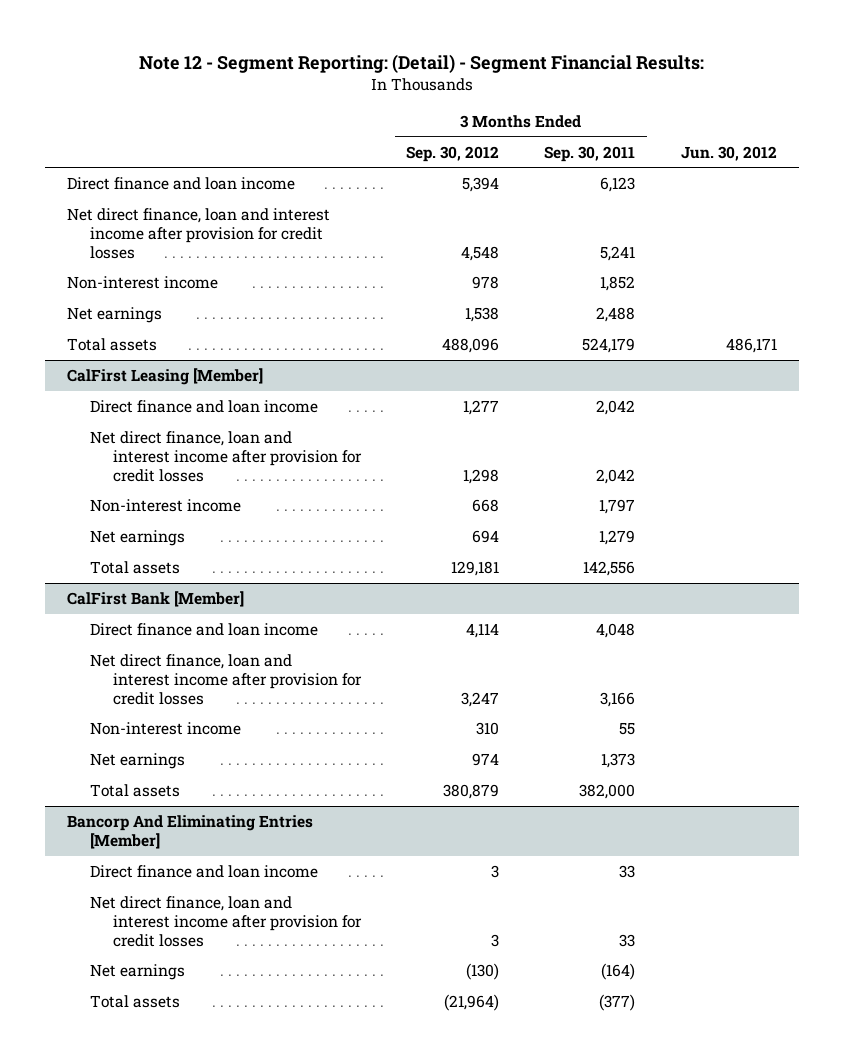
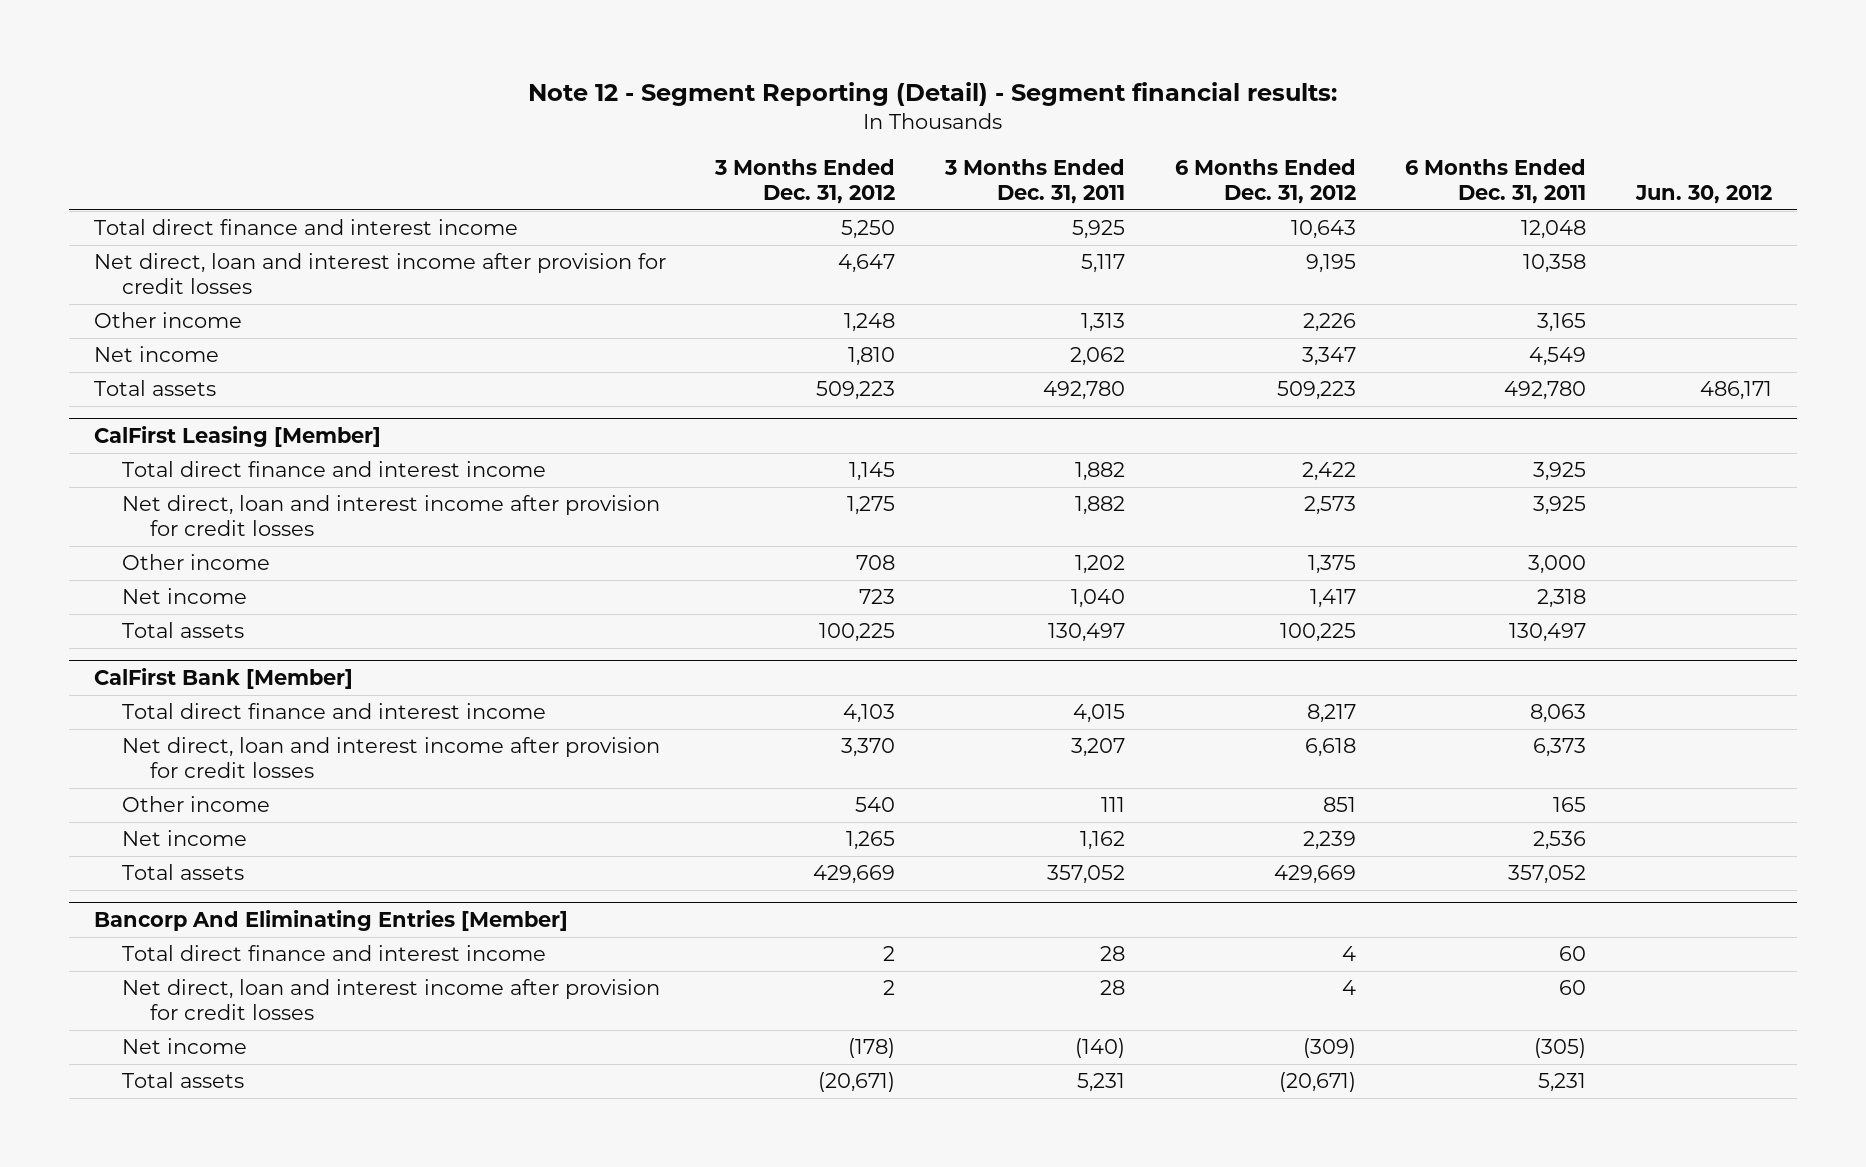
- Note 12 - Segment Reporting: (Detail) - Segment Financial Results:
+ Note 12 - Segment Reporting (Detail) - Segment financial results:
- | 3 Months Ended Sep. 30, 2012 | 3 Months Ended Sep. 30, 2011 | Jun. 30, 2012
+ | 3 Months Ended Dec. 31, 2012 | 3 Months Ended Dec. 31, 2011 | 6 Months Ended Dec. 31, 2012 | 6 Months Ended Dec. 31, 2011 | Jun. 30, 2012
- Direct finance and loan income | 5,394 | 6,123 |
- Net direct finance, loan and interest income after provision for credit losses | 4,548 | 5,241 |
- Non-interest income | 978 | 1,852 |
- Net earnings | 1,538 | 2,488 |
+ Total direct finance and interest income | 5,250 | 5,925 | 10,643 | 12,048 |
+ Net direct, loan and interest income after provision for credit losses | 4,647 | 5,117 | 9,195 | 10,358 |
+ Other income | 1,248 | 1,313 | 2,226 | 3,165 |
+ Net income | 1,810 | 2,062 | 3,347 | 4,549 |
@ CalFirst Leasing [Member]
- Direct finance and loan income | 1,277 | 2,042 |
- Net direct finance, loan and interest income after provision for credit losses | 1,298 | 2,042 |
- Non-interest income | 668 | 1,797 |
- Net earnings | 694 | 1,279 |
+ Total direct finance and interest income | 1,145 | 1,882 | 2,422 | 3,925 |
+ Net direct, loan and interest income after provision for credit losses | 1,275 | 1,882 | 2,573 | 3,925 |
+ Other income | 708 | 1,202 | 1,375 | 3,000 |
+ Net income | 723 | 1,040 | 1,417 | 2,318 |
@ CalFirst Bank [Member]
- Direct finance and loan income | 4,114 | 4,048 |
- Net direct finance, loan and interest income after provision for credit losses | 3,247 | 3,166 |
- Non-interest income | 310 | 55 |
- Net earnings | 974 | 1,373 |
+ Total direct finance and interest income | 4,103 | 4,015 | 8,217 | 8,063 |
+ Net direct, loan and interest income after provision for credit losses | 3,370 | 3,207 | 6,618 | 6,373 |
+ Other income | 540 | 111 | 851 | 165 |
+ Net income | 1,265 | 1,162 | 2,239 | 2,536 |
@ Bancorp And Eliminating Entries [Member]
- Direct finance and loan income | 3 | 33 |
- Net direct finance, loan and interest income after provision for credit losses | 3 | 33 |
- Net earnings | (130) | (164) |
+ Total direct finance and interest income | 2 | 28 | 4 | 60 |
+ Net direct, loan and interest income after provision for credit losses | 2 | 28 | 4 | 60 |
+ Net income | (178) | (140) | (309) | (305) |

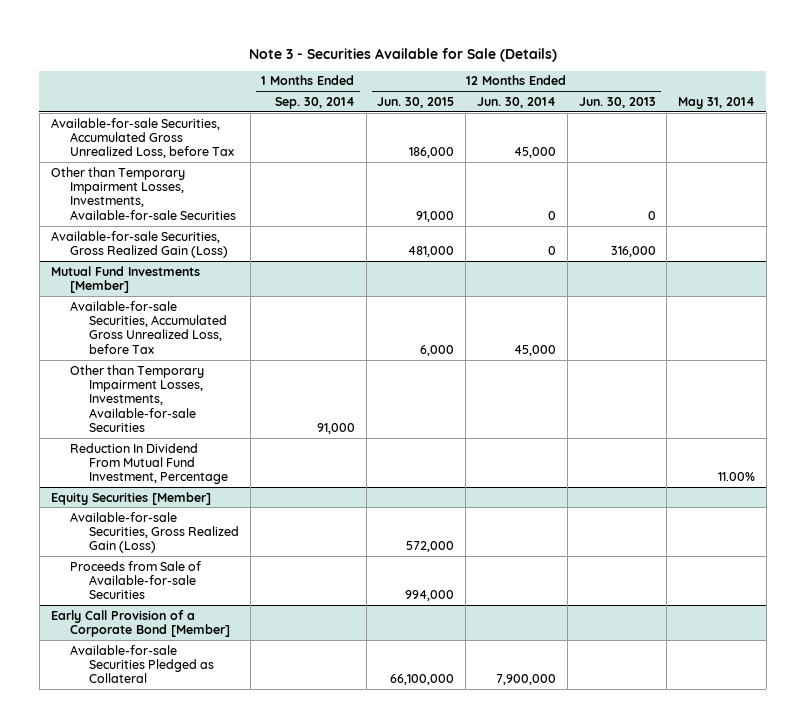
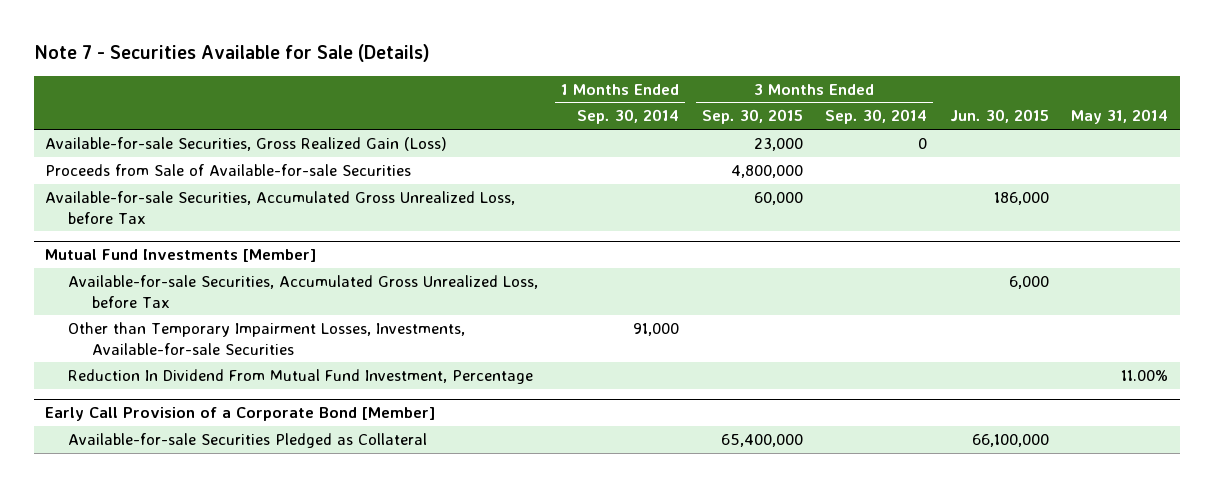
- Note 3 - Securities Available for Sale (Details)
+ Note 7 - Securities Available for Sale (Details)
- | 1 Months Ended Sep. 30, 2014 | 12 Months Ended Jun. 30, 2015 | 12 Months Ended Jun. 30, 2014 | 12 Months Ended Jun. 30, 2013 | May 31, 2014
+ | 1 Months Ended Sep. 30, 2014 | 3 Months Ended Sep. 30, 2015 | 3 Months Ended Sep. 30, 2014 | Jun. 30, 2015 | May 31, 2014
- Other than Temporary Impairment Losses, Investments, Available-for-sale Securities | | 91,000 | 0 | 0 |
+ Proceeds from Sale of Available-for-sale Securities | | 4,800,000 | | |
moved down: Available-for-sale Securities, Accumulated Gross Unrealized Loss, before Tax | | 60,000 | | 186,000 |
- Equity Securities [Member]
- Available-for-sale Securities, Gross Realized Gain (Loss) | | 572,000 | | |
- Proceeds from Sale of Available-for-sale Securities | | 994,000 | | |

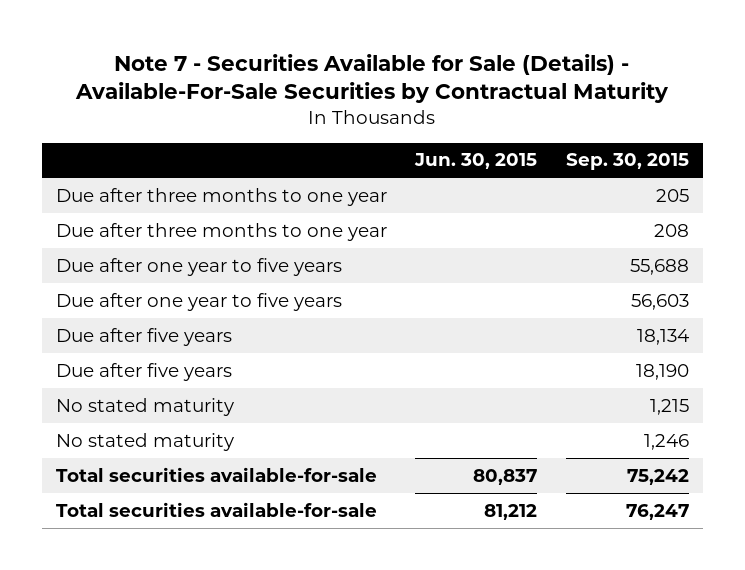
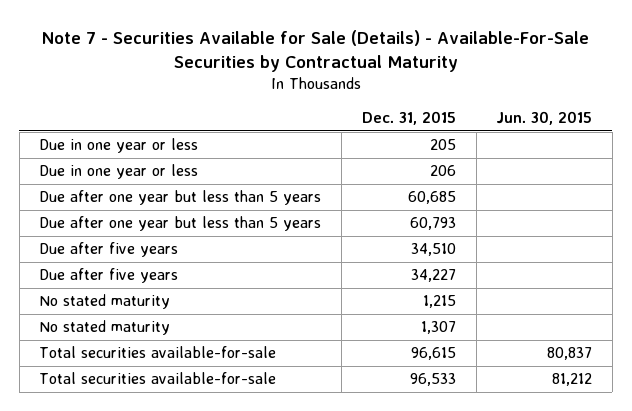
- | Jun. 30, 2015 | Sep. 30, 2015
+ | Dec. 31, 2015 | Jun. 30, 2015
- Due after three months to one year | | 205
- Due after three months to one year | | 208
- Due after one year to five years | | 55,688
- Due after one year to five years | | 56,603
+ Due in one year or less | 205 |
+ Due in one year or less | 206 |
+ Due after one year but less than 5 years | 60,685 |
+ Due after one year but less than 5 years | 60,793 |

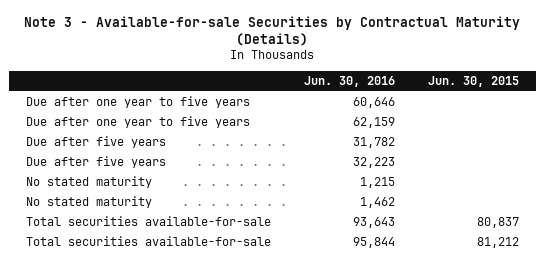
- Note 7 - Securities Available for Sale (Details) - Available-For-Sale Securities by Contractual Maturity
+ Note 3 - Available-for-sale Securities by Contractual Maturity (Details)
- | Dec. 31, 2015 | Jun. 30, 2015
+ | Jun. 30, 2016 | Jun. 30, 2015
- Due in one year or less | 205 |
- Due in one year or less | 206 |
- Due after one year but less than 5 years | 60,685 |
- Due after one year but less than 5 years | 60,793 |
+ Due after one year to five years | 60,646 |
+ Due after one year to five years | 62,159 |

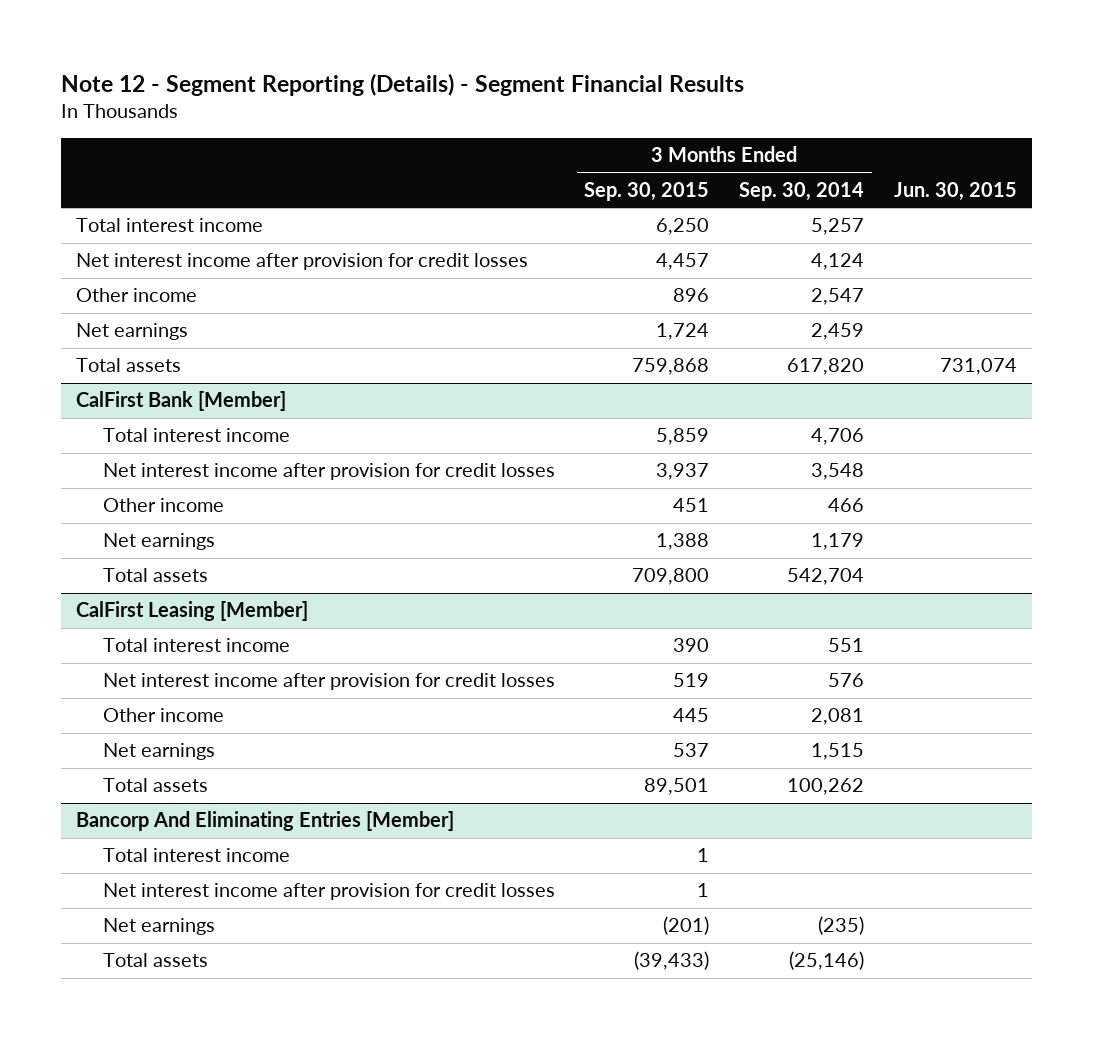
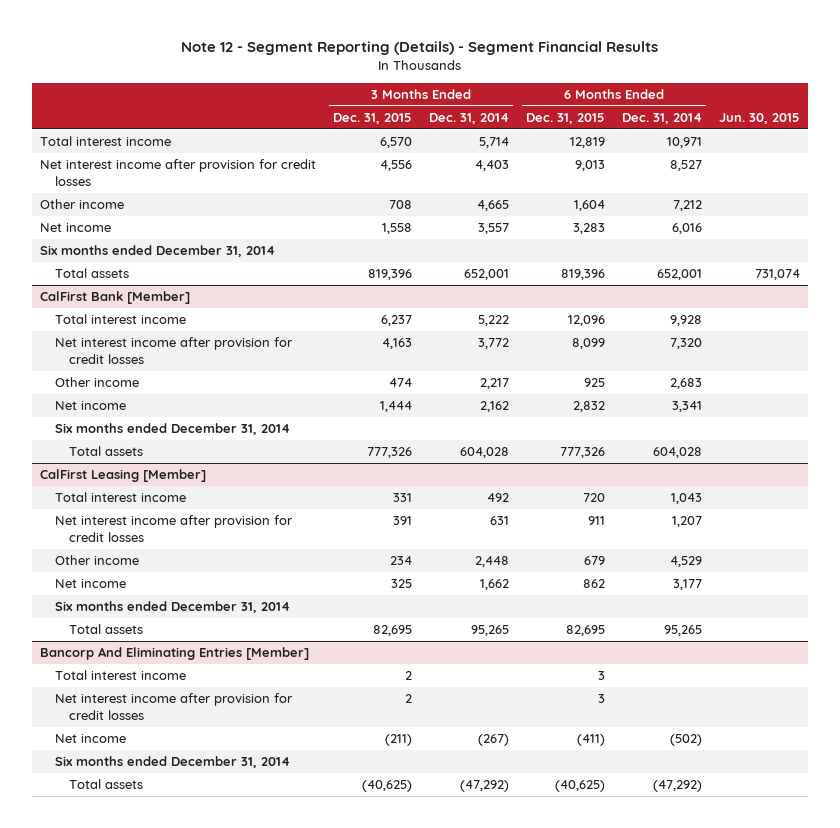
- | 3 Months Ended Sep. 30, 2015 | 3 Months Ended Sep. 30, 2014 | Jun. 30, 2015
+ | 3 Months Ended Dec. 31, 2015 | 3 Months Ended Dec. 31, 2014 | 6 Months Ended Dec. 31, 2015 | 6 Months Ended Dec. 31, 2014 | Jun. 30, 2015
- Net earnings | 1,724 | 2,459 |
+ Net income | 1,558 | 3,557 | 3,283 | 6,016 |
+ Six months ended December 31, 2014
@ CalFirst Bank [Member]
- Net earnings | 1,388 | 1,179 |
+ Net income | 1,444 | 2,162 | 2,832 | 3,341 |
+ Six months ended December 31, 2014
@ CalFirst Leasing [Member]
- Net earnings | 537 | 1,515 |
+ Net income | 325 | 1,662 | 862 | 3,177 |
+ Six months ended December 31, 2014
@ Bancorp And Eliminating Entries [Member]
- Net earnings | (201) | (235) |
+ Net income | (211) | (267) | (411) | (502) |
+ Six months ended December 31, 2014

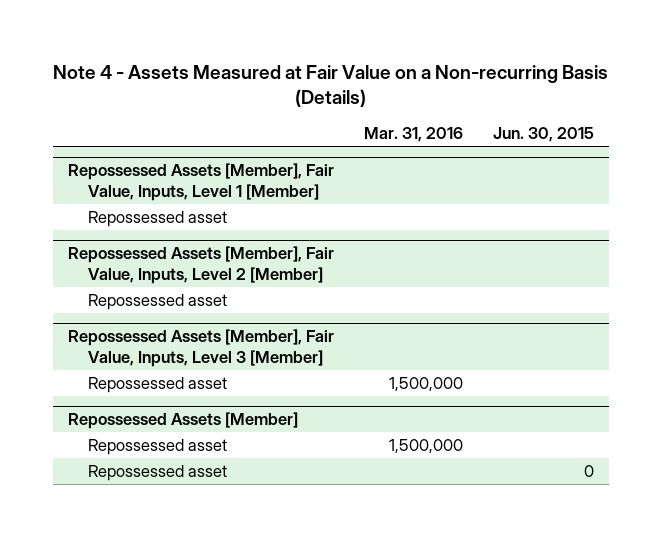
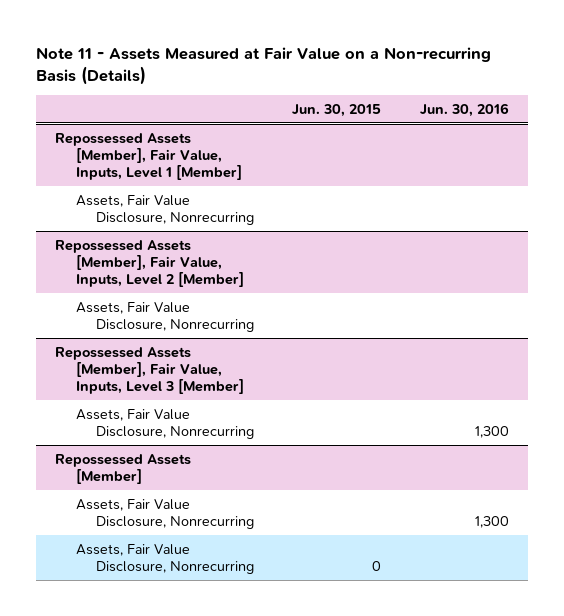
- Note 4 - Assets Measured at Fair Value on a Non-recurring Basis (Details)
+ Note 11 - Assets Measured at Fair Value on a Non-recurring Basis (Details)
- | Mar. 31, 2016 | Jun. 30, 2015
+ | Jun. 30, 2015 | Jun. 30, 2016
@ Repossessed Assets [Member], Fair Value, Inputs, Level 1 [Member]
- Repossessed asset
+ Assets, Fair Value Disclosure, Nonrecurring
@ Repossessed Assets [Member], Fair Value, Inputs, Level 2 [Member]
- Repossessed asset
+ Assets, Fair Value Disclosure, Nonrecurring
@ Repossessed Assets [Member], Fair Value, Inputs, Level 3 [Member]
- Repossessed asset | 1,500,000 |
+ Assets, Fair Value Disclosure, Nonrecurring | | 1,300
@ Repossessed Assets [Member]
- Repossessed asset | 1,500,000 |
- Repossessed asset | | 0
+ Assets, Fair Value Disclosure, Nonrecurring | | 1,300
+ Assets, Fair Value Disclosure, Nonrecurring | 0 |

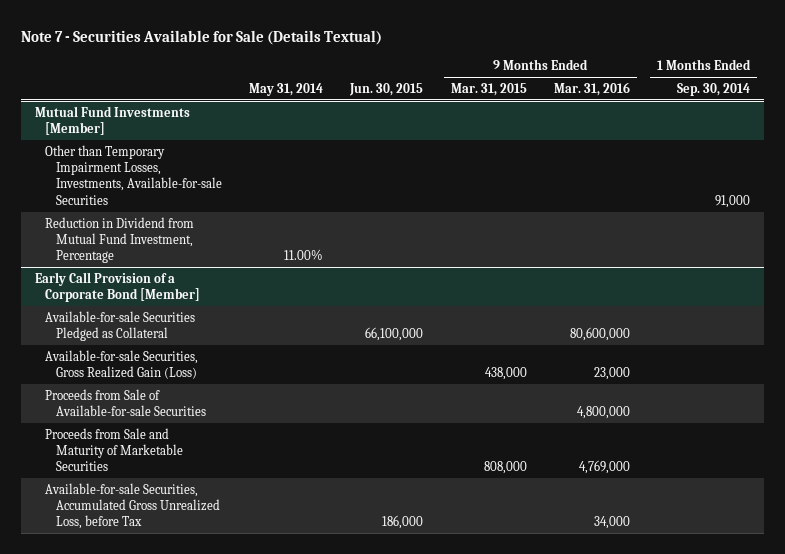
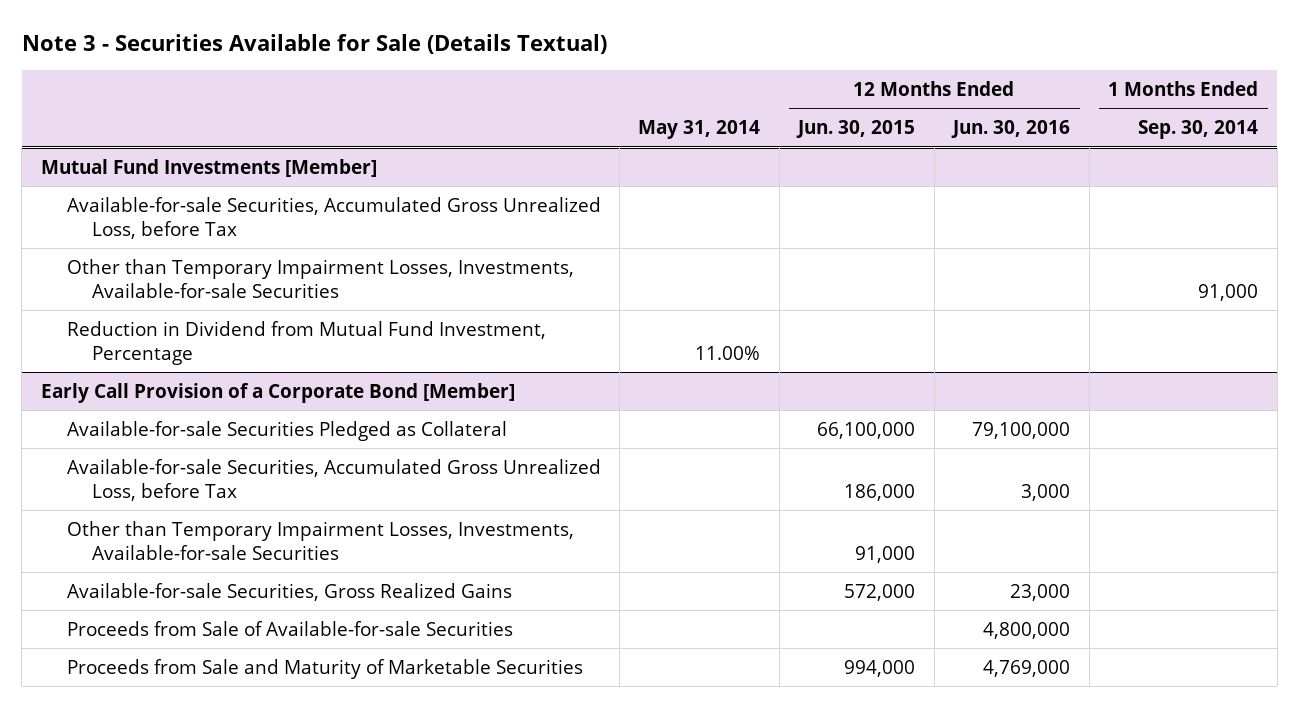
- Note 7 - Securities Available for Sale (Details Textual)
+ Note 3 - Securities Available for Sale (Details Textual)
- | May 31, 2014 | Jun. 30, 2015 | 9 Months Ended Mar. 31, 2015 | 9 Months Ended Mar. 31, 2016 | 1 Months Ended Sep. 30, 2014
+ | May 31, 2014 | 12 Months Ended Jun. 30, 2015 | 12 Months Ended Jun. 30, 2016 | 1 Months Ended Sep. 30, 2014
@ Mutual Fund Investments [Member]
+ Available-for-sale Securities, Accumulated Gross Unrealized Loss, before Tax
@ Early Call Provision of a Corporate Bond [Member]
- Available-for-sale Securities, Gross Realized Gain (Loss) | | | 438,000 | 23,000 |
moved up: Available-for-sale Securities, Accumulated Gross Unrealized Loss, before Tax | | 186,000 | 3,000 |
+ Other than Temporary Impairment Losses, Investments, Available-for-sale Securities | | 91,000 | |
+ Available-for-sale Securities, Gross Realized Gains | | 572,000 | 23,000 |

